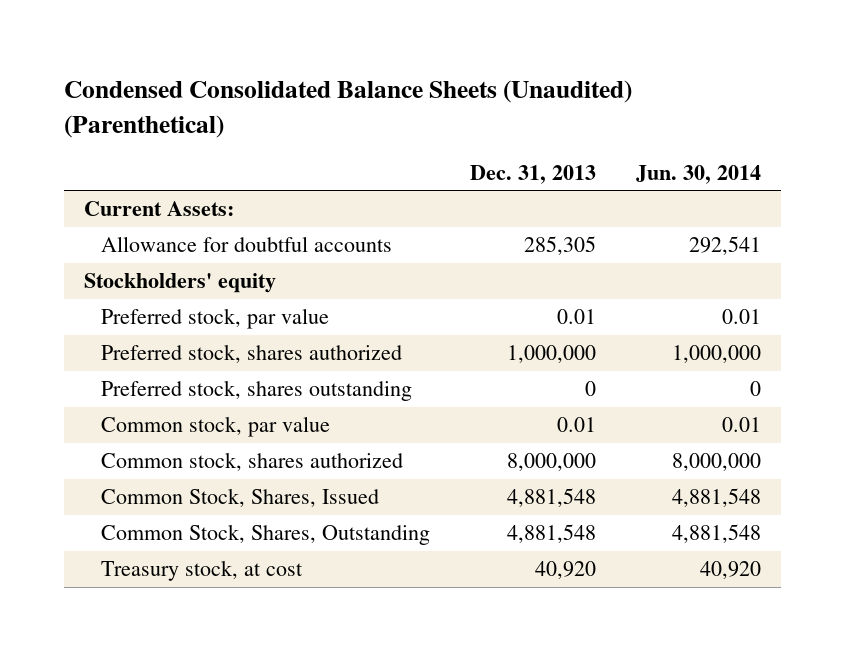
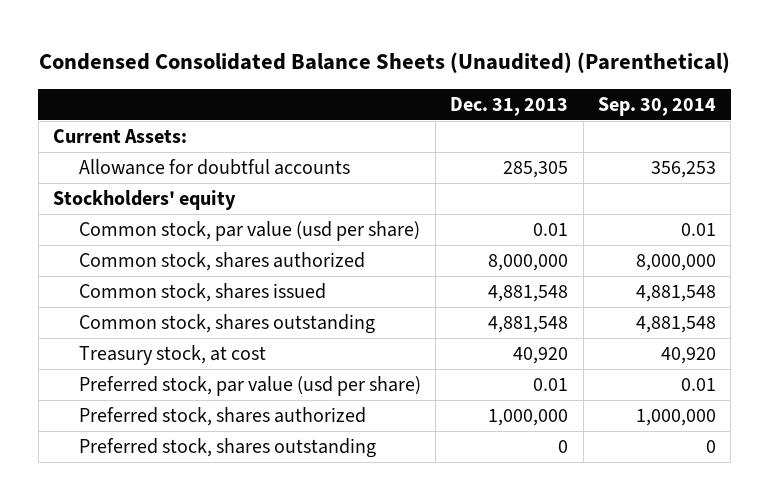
- | Dec. 31, 2013 | Jun. 30, 2014
+ | Dec. 31, 2013 | Sep. 30, 2014
- Preferred stock, par value | 0.01 | 0.01
- Common stock, par value | 0.01 | 0.01
+ Common stock, par value (usd per share) | 0.01 | 0.01
- Common Stock, Shares, Issued | 4,881,548 | 4,881,548
- Common Stock, Shares, Outstanding | 4,881,548 | 4,881,548
+ Common stock, shares issued | 4,881,548 | 4,881,548
+ Common stock, shares outstanding | 4,881,548 | 4,881,548
+ Preferred stock, par value (usd per share) | 0.01 | 0.01
moved down: Preferred stock, shares authorized | 1,000,000 | 1,000,000
moved down: Preferred stock, shares outstanding | 0 | 0

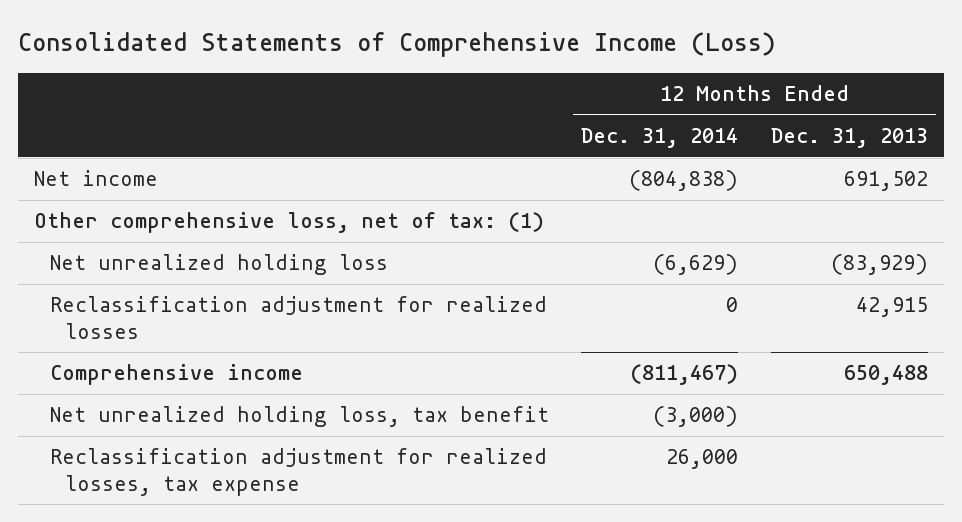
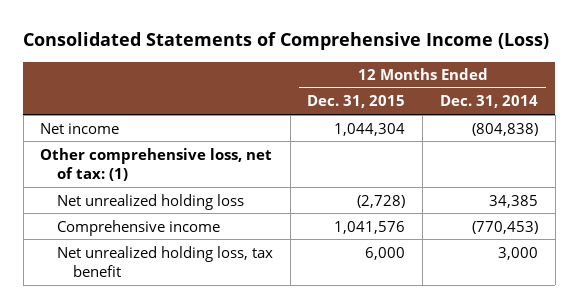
- | 12 Months Ended Dec. 31, 2014 | 12 Months Ended Dec. 31, 2013
+ | 12 Months Ended Dec. 31, 2015 | 12 Months Ended Dec. 31, 2014
- Net unrealized holding loss | (6,629) | (83,929)
- Reclassification adjustment for realized losses | 0 | 42,915
- Comprehensive income | (811,467) | 650,488
- Net unrealized holding loss, tax benefit | (3,000) |
- Reclassification adjustment for realized losses, tax expense | 26,000 |
+ Net unrealized holding loss | (2,728) | 34,385
+ Comprehensive income | 1,041,576 | (770,453)
+ Net unrealized holding loss, tax benefit | 6,000 | 3,000

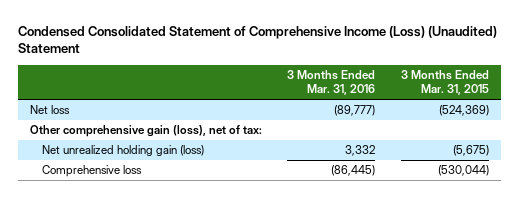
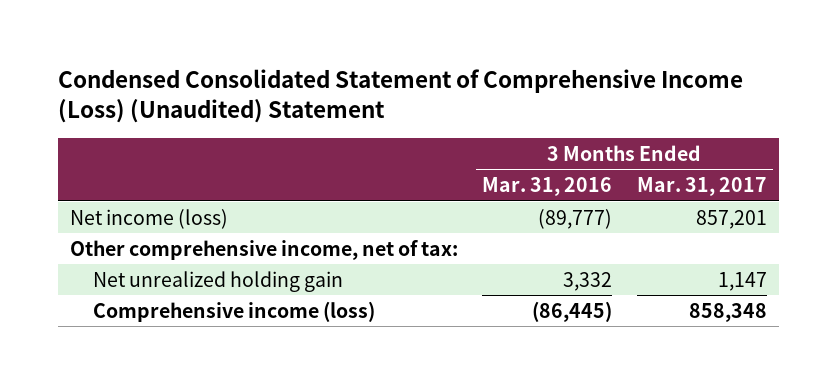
- | 3 Months Ended Mar. 31, 2016 | 3 Months Ended Mar. 31, 2015
+ | 3 Months Ended Mar. 31, 2016 | 3 Months Ended Mar. 31, 2017
- Net loss | (89,777) | (524,369)
- Other comprehensive gain (loss), net of tax:
- Net unrealized holding gain (loss) | 3,332 | (5,675)
- Comprehensive loss | (86,445) | (530,044)
+ Net income (loss) | (89,777) | 857,201
+ Other comprehensive income, net of tax:
+ Net unrealized holding gain | 3,332 | 1,147
+ Comprehensive income (loss) | (86,445) | 858,348

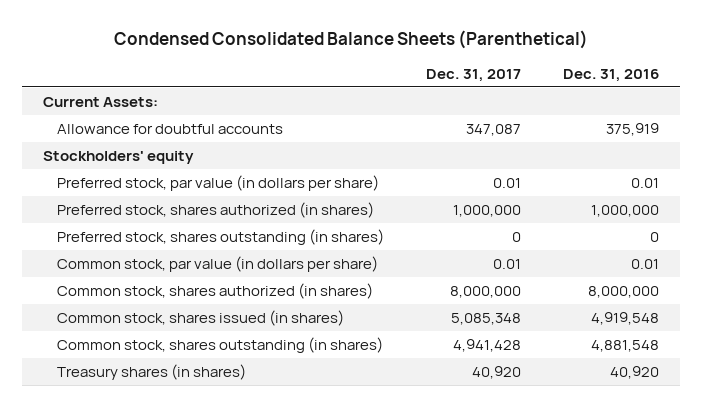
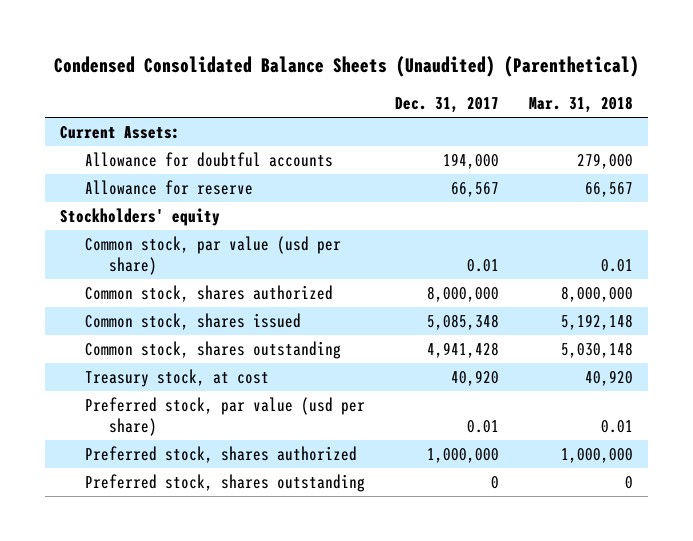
- Condensed Consolidated Balance Sheets (Parenthetical)
+ Condensed Consolidated Balance Sheets (Unaudited) (Parenthetical)
- | Dec. 31, 2017 | Dec. 31, 2016
+ | Dec. 31, 2017 | Mar. 31, 2018
- Allowance for doubtful accounts | 347,087 | 375,919
+ Allowance for doubtful accounts | 194,000 | 279,000
+ Allowance for reserve | 66,567 | 66,567
- Preferred stock, par value (in dollars per share) | 0.01 | 0.01
- Preferred stock, shares authorized (in shares) | 1,000,000 | 1,000,000
- Preferred stock, shares outstanding (in shares) | 0 | 0
- Common stock, par value (in dollars per share) | 0.01 | 0.01
- Common stock, shares authorized (in shares) | 8,000,000 | 8,000,000
- Common stock, shares issued (in shares) | 5,085,348 | 4,919,548
- Common stock, shares outstanding (in shares) | 4,941,428 | 4,881,548
- Treasury shares (in shares) | 40,920 | 40,920
+ Common stock, par value (usd per share) | 0.01 | 0.01
+ Common stock, shares authorized | 8,000,000 | 8,000,000
+ Common stock, shares issued | 5,085,348 | 5,192,148
+ Common stock, shares outstanding | 4,941,428 | 5,030,148
+ Treasury stock, at cost | 40,920 | 40,920
+ Preferred stock, par value (usd per share) | 0.01 | 0.01
+ Preferred stock, shares authorized | 1,000,000 | 1,000,000
+ Preferred stock, shares outstanding | 0 | 0

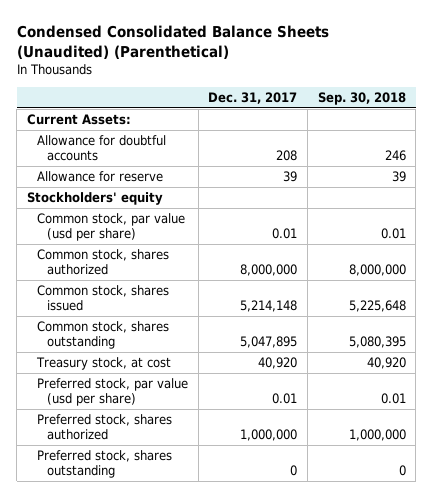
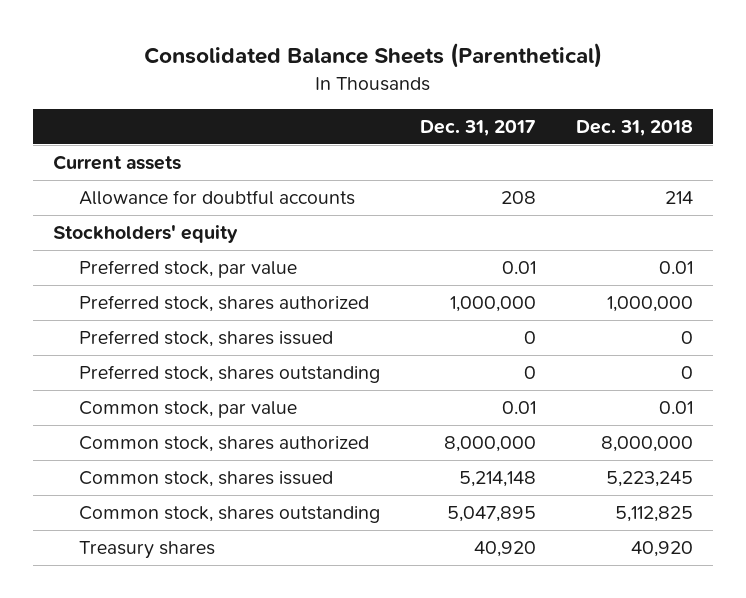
- Condensed Consolidated Balance Sheets (Unaudited) (Parenthetical)
+ Consolidated Balance Sheets (Parenthetical)
- | Dec. 31, 2017 | Sep. 30, 2018
+ | Dec. 31, 2017 | Dec. 31, 2018
- Current Assets:
+ Current assets
- Allowance for reserve | 39 | 39
- Common stock, par value (usd per share) | 0.01 | 0.01
+ Preferred stock, par value | 0.01 | 0.01
moved up: Preferred stock, shares authorized | 1,000,000 | 1,000,000
+ Preferred stock, shares issued | 0 | 0
moved up: Preferred stock, shares outstanding | 0 | 0
+ Common stock, par value | 0.01 | 0.01
- Treasury stock, at cost | 40,920 | 40,920
- Preferred stock, par value (usd per share) | 0.01 | 0.01
+ Treasury shares | 40,920 | 40,920

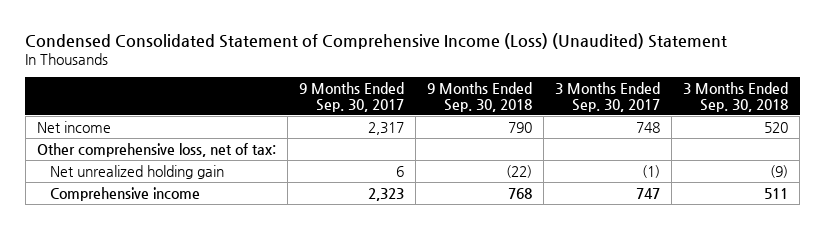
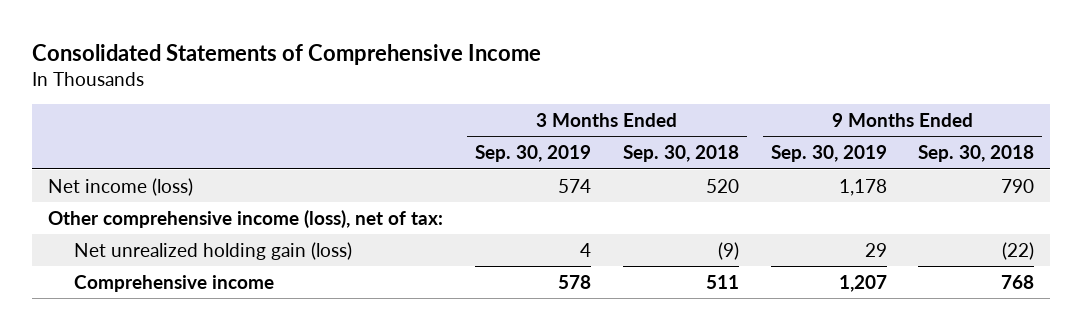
- Condensed Consolidated Statement of Comprehensive Income (Loss) (Unaudited) Statement
+ Consolidated Statements of Comprehensive Income
- | 9 Months Ended Sep. 30, 2017 | 9 Months Ended Sep. 30, 2018 | 3 Months Ended Sep. 30, 2017 | 3 Months Ended Sep. 30, 2018
+ | 3 Months Ended Sep. 30, 2019 | 3 Months Ended Sep. 30, 2018 | 9 Months Ended Sep. 30, 2019 | 9 Months Ended Sep. 30, 2018
- Net income | 2,317 | 790 | 748 | 520
- Other comprehensive loss, net of tax:
- Net unrealized holding gain | 6 | (22) | (1) | (9)
+ Net income (loss) | 574 | 520 | 1,178 | 790
+ Other comprehensive income (loss), net of tax:
+ Net unrealized holding gain (loss) | 4 | (9) | 29 | (22)

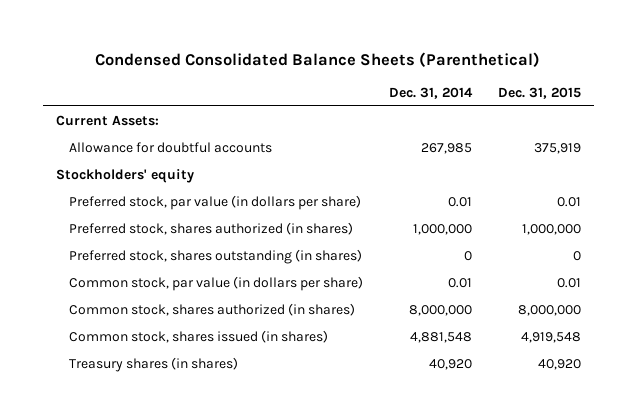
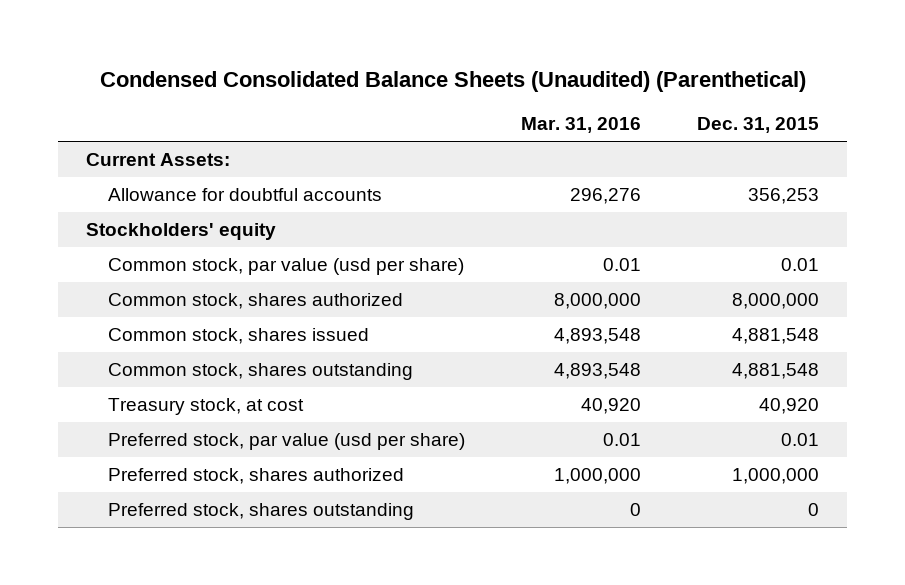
- Condensed Consolidated Balance Sheets (Parenthetical)
+ Condensed Consolidated Balance Sheets (Unaudited) (Parenthetical)
- | Dec. 31, 2014 | Dec. 31, 2015
+ | Mar. 31, 2016 | Dec. 31, 2015
- Allowance for doubtful accounts | 267,985 | 375,919
+ Allowance for doubtful accounts | 296,276 | 356,253
- Preferred stock, par value (in dollars per share) | 0.01 | 0.01
- Preferred stock, shares authorized (in shares) | 1,000,000 | 1,000,000
- Preferred stock, shares outstanding (in shares) | 0 | 0
- Common stock, par value (in dollars per share) | 0.01 | 0.01
- Common stock, shares authorized (in shares) | 8,000,000 | 8,000,000
- Common stock, shares issued (in shares) | 4,881,548 | 4,919,548
- Treasury shares (in shares) | 40,920 | 40,920
+ Common stock, par value (usd per share) | 0.01 | 0.01
+ Common stock, shares authorized | 8,000,000 | 8,000,000
+ Common stock, shares issued | 4,893,548 | 4,881,548
+ Common stock, shares outstanding | 4,893,548 | 4,881,548
+ Treasury stock, at cost | 40,920 | 40,920
+ Preferred stock, par value (usd per share) | 0.01 | 0.01
+ Preferred stock, shares authorized | 1,000,000 | 1,000,000
+ Preferred stock, shares outstanding | 0 | 0

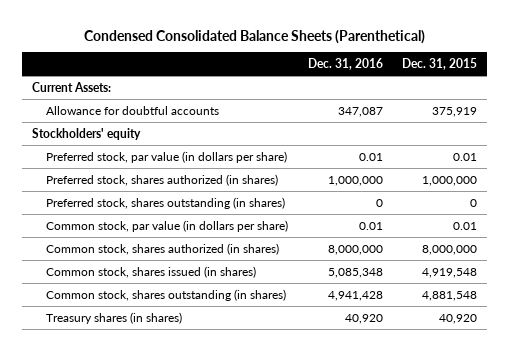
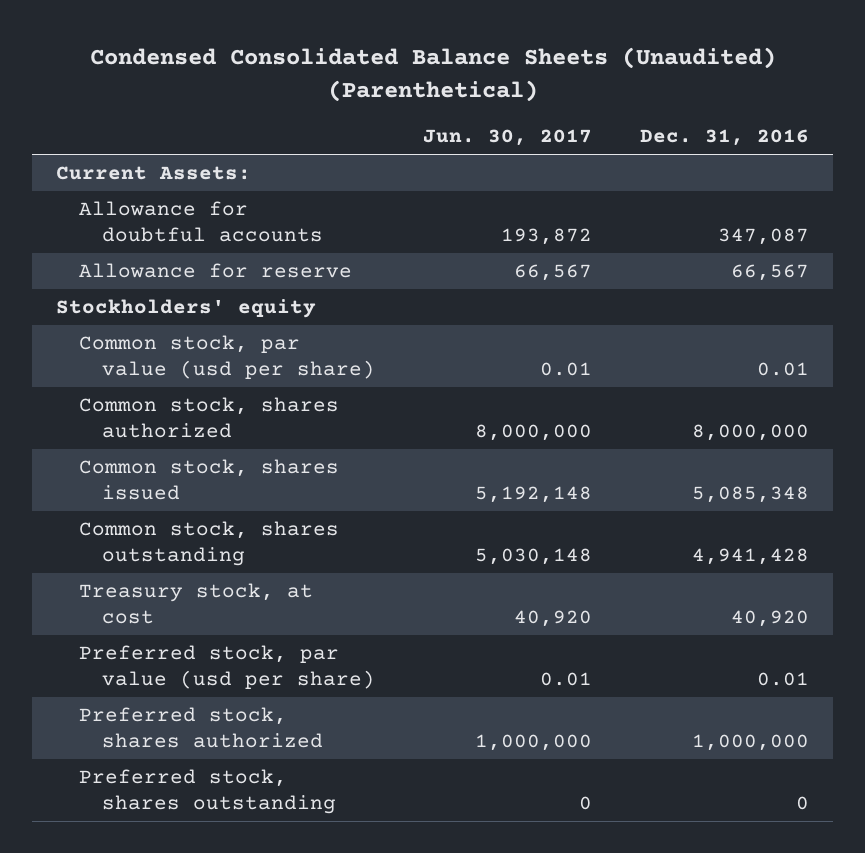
- Condensed Consolidated Balance Sheets (Parenthetical)
+ Condensed Consolidated Balance Sheets (Unaudited) (Parenthetical)
- | Dec. 31, 2016 | Dec. 31, 2015
+ | Jun. 30, 2017 | Dec. 31, 2016
+ Allowance for reserve | 66,567 | 66,567
- Preferred stock, par value (in dollars per share) | 0.01 | 0.01
- Preferred stock, shares authorized (in shares) | 1,000,000 | 1,000,000
- Preferred stock, shares outstanding (in shares) | 0 | 0
- Common stock, par value (in dollars per share) | 0.01 | 0.01
- Common stock, shares authorized (in shares) | 8,000,000 | 8,000,000
- Common stock, shares issued (in shares) | 5,085,348 | 4,919,548
- Common stock, shares outstanding (in shares) | 4,941,428 | 4,881,548
- Treasury shares (in shares) | 40,920 | 40,920
+ Common stock, par value (usd per share) | 0.01 | 0.01
+ Common stock, shares authorized | 8,000,000 | 8,000,000
+ Common stock, shares issued | 5,192,148 | 5,085,348
+ Common stock, shares outstanding | 5,030,148 | 4,941,428
+ Treasury stock, at cost | 40,920 | 40,920
+ Preferred stock, par value (usd per share) | 0.01 | 0.01
+ Preferred stock, shares authorized | 1,000,000 | 1,000,000
+ Preferred stock, shares outstanding | 0 | 0

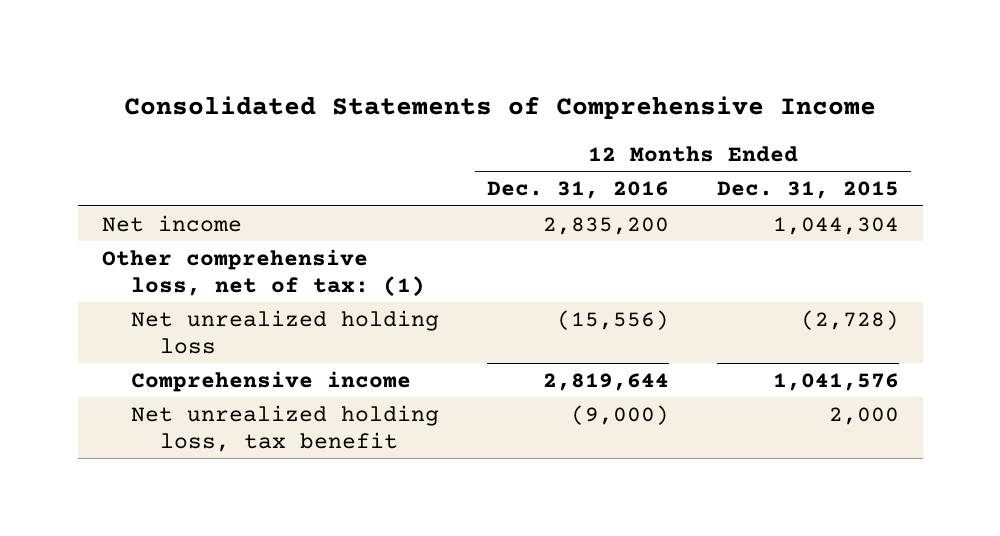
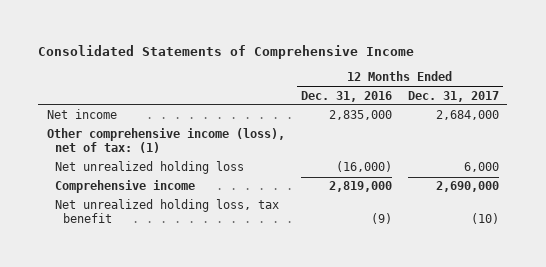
- | 12 Months Ended Dec. 31, 2016 | 12 Months Ended Dec. 31, 2015
+ | 12 Months Ended Dec. 31, 2016 | 12 Months Ended Dec. 31, 2017
- Net income | 2,835,200 | 1,044,304
- Other comprehensive loss, net of tax: (1)
- Net unrealized holding loss | (15,556) | (2,728)
- Comprehensive income | 2,819,644 | 1,041,576
- Net unrealized holding loss, tax benefit | (9,000) | 2,000
+ Net income | 2,835,000 | 2,684,000
+ Other comprehensive income (loss), net of tax: (1)
+ Net unrealized holding loss | (16,000) | 6,000
+ Comprehensive income | 2,819,000 | 2,690,000
+ Net unrealized holding loss, tax benefit | (9) | (10)

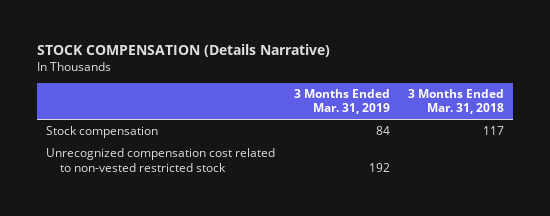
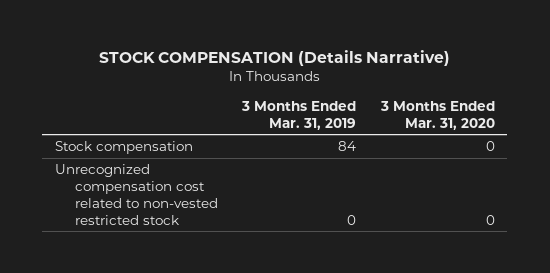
- | 3 Months Ended Mar. 31, 2019 | 3 Months Ended Mar. 31, 2018
+ | 3 Months Ended Mar. 31, 2019 | 3 Months Ended Mar. 31, 2020
- Unrecognized compensation cost related to non-vested restricted stock | 192 |
+ Unrecognized compensation cost related to non-vested restricted stock | 0 | 0

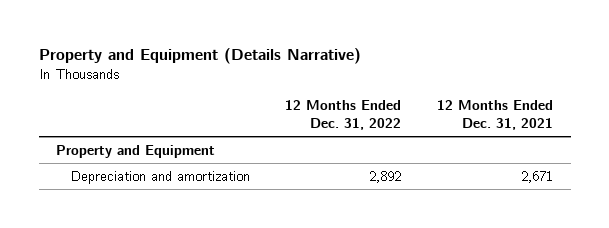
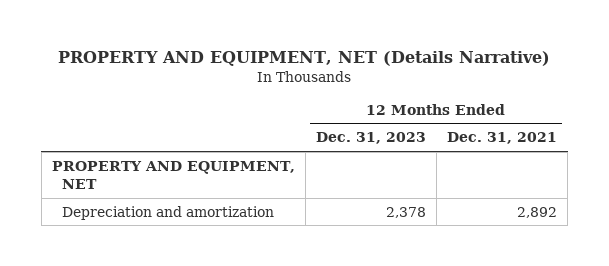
- Property and Equipment (Details Narrative)
+ PROPERTY AND EQUIPMENT, NET (Details Narrative)
- | 12 Months Ended Dec. 31, 2022 | 12 Months Ended Dec. 31, 2021
+ | 12 Months Ended Dec. 31, 2023 | 12 Months Ended Dec. 31, 2021
- Property and Equipment
- Depreciation and amortization | 2,892 | 2,671
+ PROPERTY AND EQUIPMENT, NET
+ Depreciation and amortization | 2,378 | 2,892

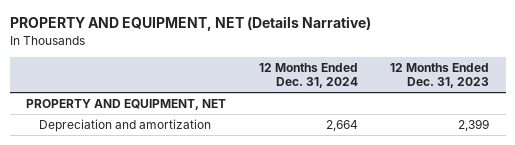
- | 12 Months Ended Dec. 31, 2023 | 12 Months Ended Dec. 31, 2021
+ | 12 Months Ended Dec. 31, 2024 | 12 Months Ended Dec. 31, 2023
- Depreciation and amortization | 2,378 | 2,892
+ Depreciation and amortization | 2,664 | 2,399

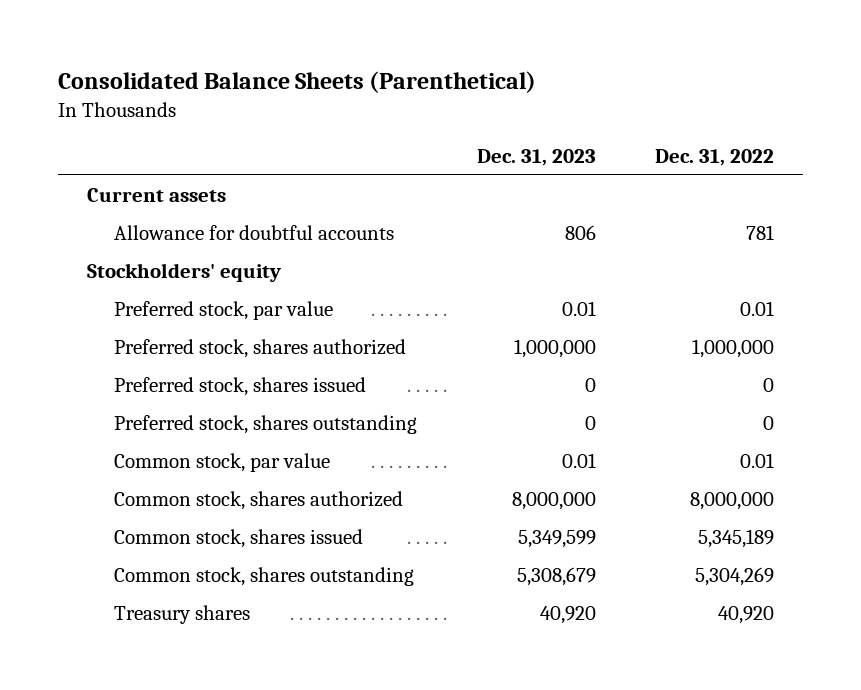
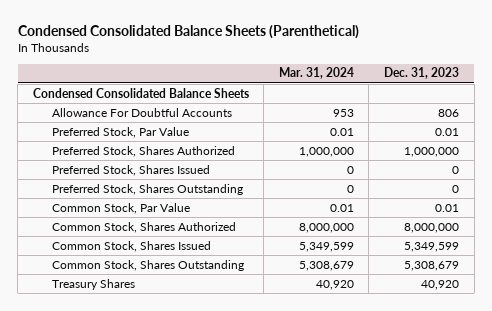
- Consolidated Balance Sheets (Parenthetical)
+ Condensed Consolidated Balance Sheets (Parenthetical)
- | Dec. 31, 2023 | Dec. 31, 2022
+ | Mar. 31, 2024 | Dec. 31, 2023
- Current assets
- Allowance for doubtful accounts | 806 | 781
- Stockholders' equity
- Preferred stock, par value | 0.01 | 0.01
- Preferred stock, shares authorized | 1,000,000 | 1,000,000
- Preferred stock, shares issued | 0 | 0
- Preferred stock, shares outstanding | 0 | 0
- Common stock, par value | 0.01 | 0.01
- Common stock, shares authorized | 8,000,000 | 8,000,000
- Common stock, shares issued | 5,349,599 | 5,345,189
- Common stock, shares outstanding | 5,308,679 | 5,304,269
- Treasury shares | 40,920 | 40,920
+ Condensed Consolidated Balance Sheets
+ Allowance For Doubtful Accounts | 953 | 806
+ Preferred Stock, Par Value | 0.01 | 0.01
+ Preferred Stock, Shares Authorized | 1,000,000 | 1,000,000
+ Preferred Stock, Shares Issued | 0 | 0
+ Preferred Stock, Shares Outstanding | 0 | 0
+ Common Stock, Par Value | 0.01 | 0.01
+ Common Stock, Shares Authorized | 8,000,000 | 8,000,000
+ Common Stock, Shares Issued | 5,349,599 | 5,349,599
+ Common Stock, Shares Outstanding | 5,308,679 | 5,308,679
+ Treasury Shares | 40,920 | 40,920

